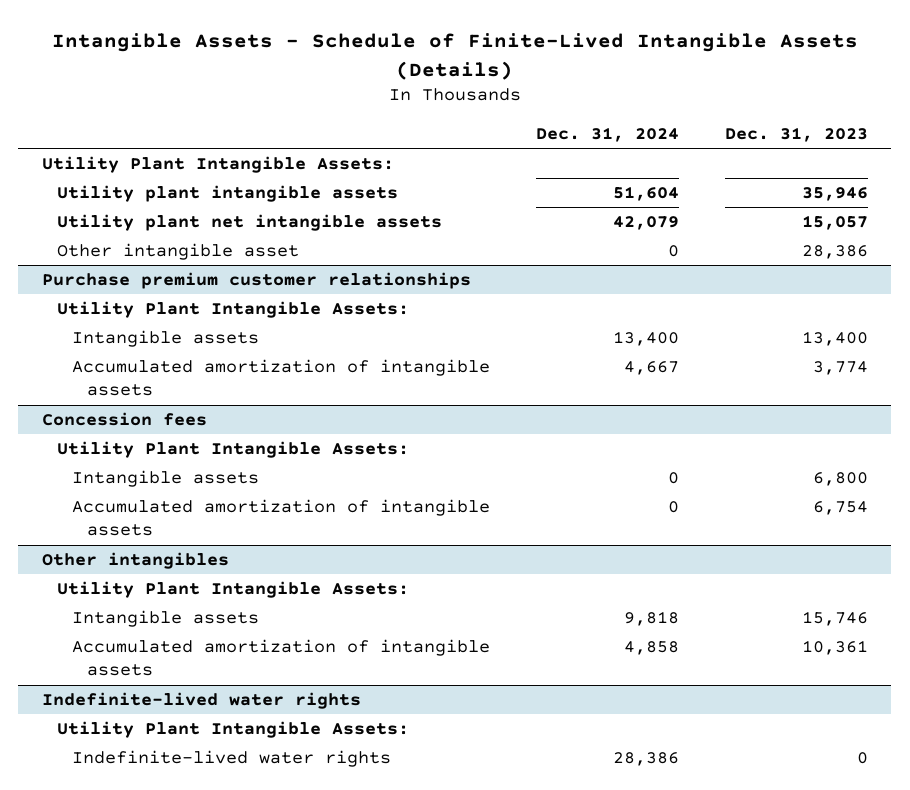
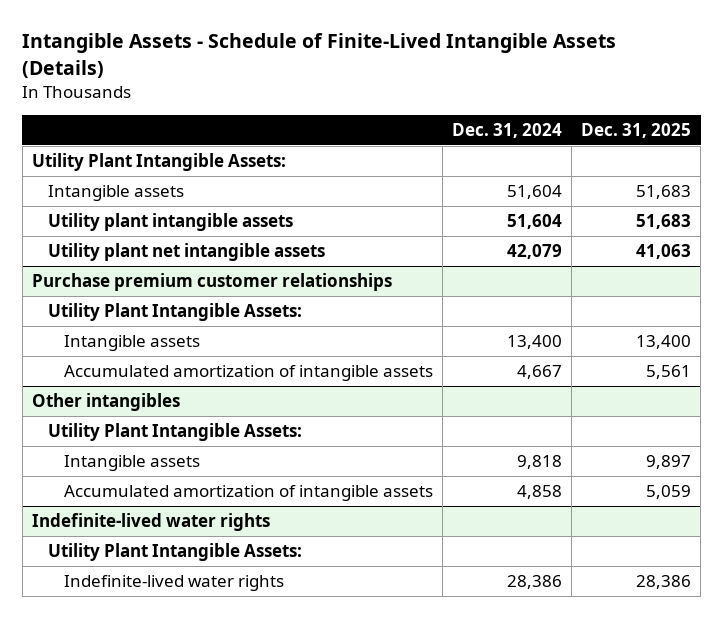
- | Dec. 31, 2024 | Dec. 31, 2023
+ | Dec. 31, 2024 | Dec. 31, 2025
+ Intangible assets | 51,604 | 51,683
- Other intangible asset | 0 | 28,386
- Concession fees
- Utility Plant Intangible Assets:
- Intangible assets | 0 | 6,800
- Accumulated amortization of intangible assets | 0 | 6,754

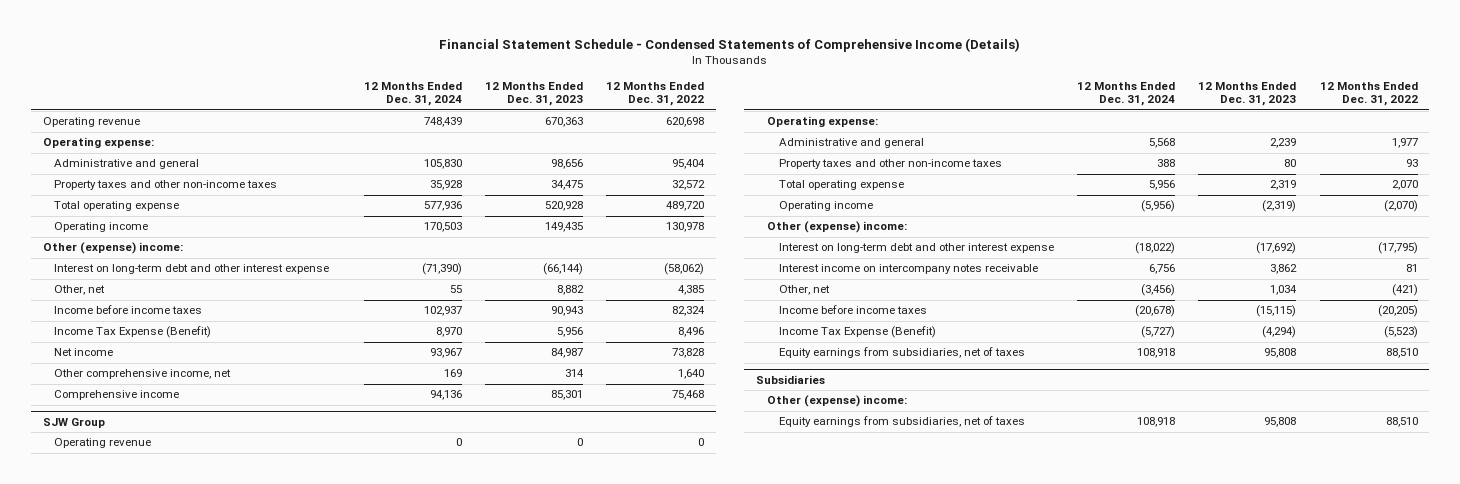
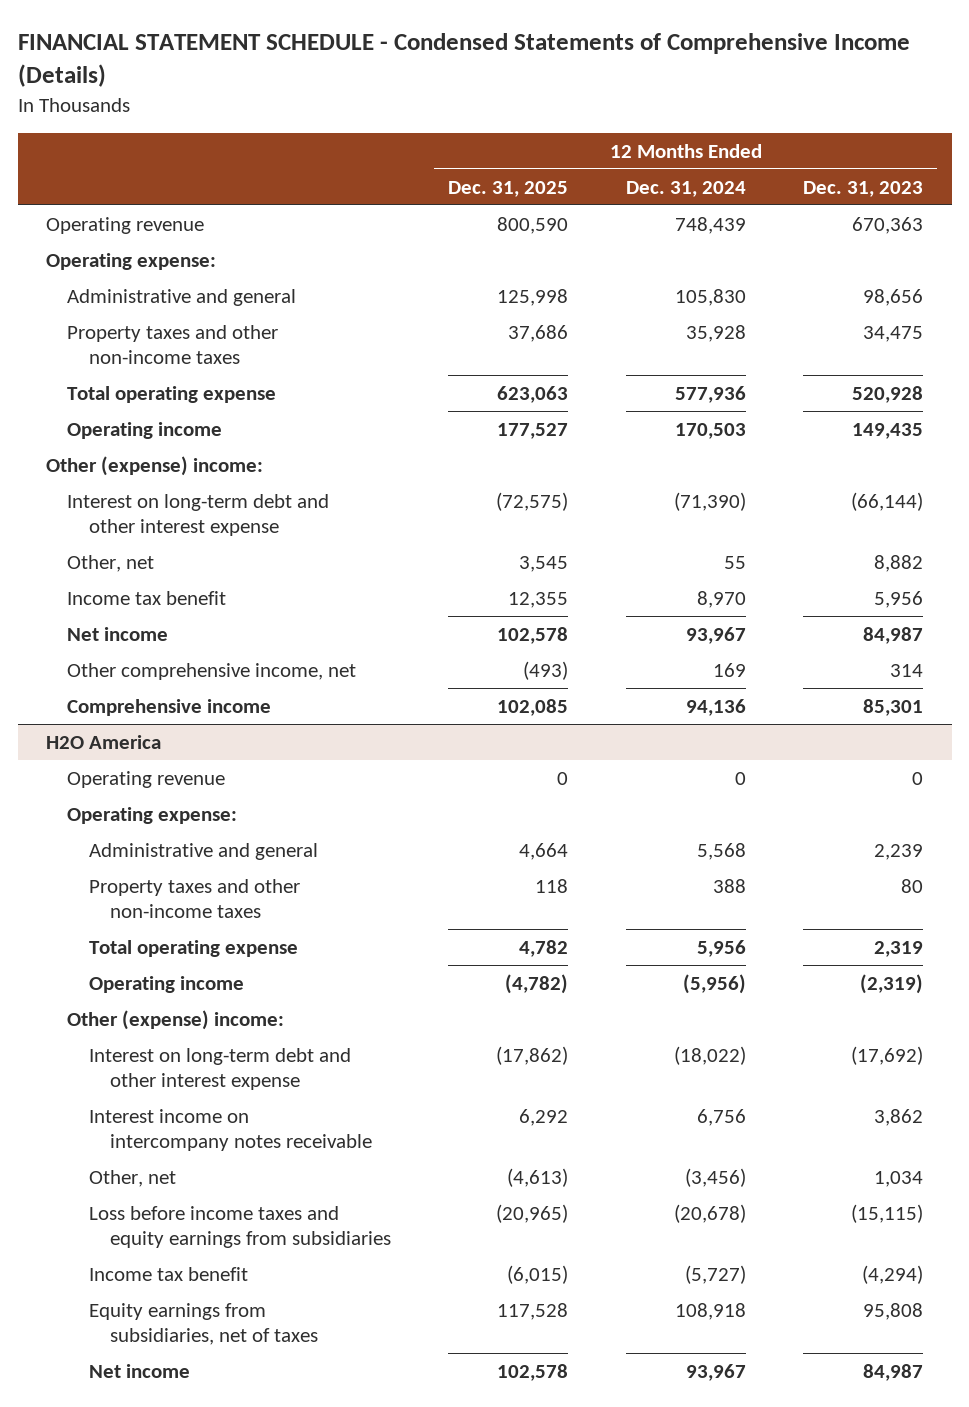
- Financial Statement Schedule - Condensed Statements of Comprehensive Income (Details)
+ FINANCIAL STATEMENT SCHEDULE - Condensed Statements of Comprehensive Income (Details)
- | 12 Months Ended Dec. 31, 2024 | 12 Months Ended Dec. 31, 2023 | 12 Months Ended Dec. 31, 2022
+ | 12 Months Ended Dec. 31, 2025 | 12 Months Ended Dec. 31, 2024 | 12 Months Ended Dec. 31, 2023
- Income before income taxes | 102,937 | 90,943 | 82,324
- Income Tax Expense (Benefit) | 8,970 | 5,956 | 8,496
+ Income tax benefit | 12,355 | 8,970 | 5,956
- SJW Group
+ H2O America
- Income before income taxes | (20,678) | (15,115) | (20,205)
- Income Tax Expense (Benefit) | (5,727) | (4,294) | (5,523)
- Equity earnings from subsidiaries, net of taxes | 108,918 | 95,808 | 88,510
- Subsidiaries
- Other (expense) income:
+ Loss before income taxes and equity earnings from subsidiaries | (20,965) | (20,678) | (15,115)
+ Income tax benefit | (6,015) | (5,727) | (4,294)
+ Net income | 102,578 | 93,967 | 84,987

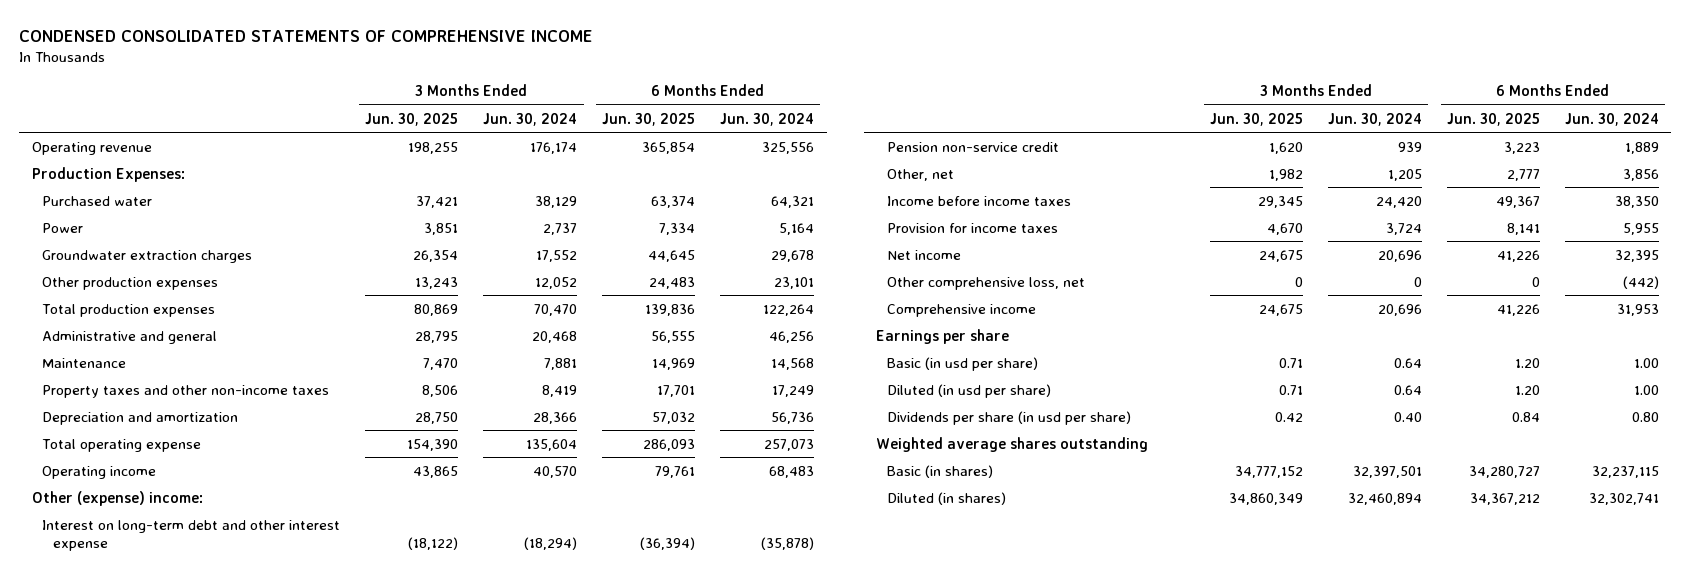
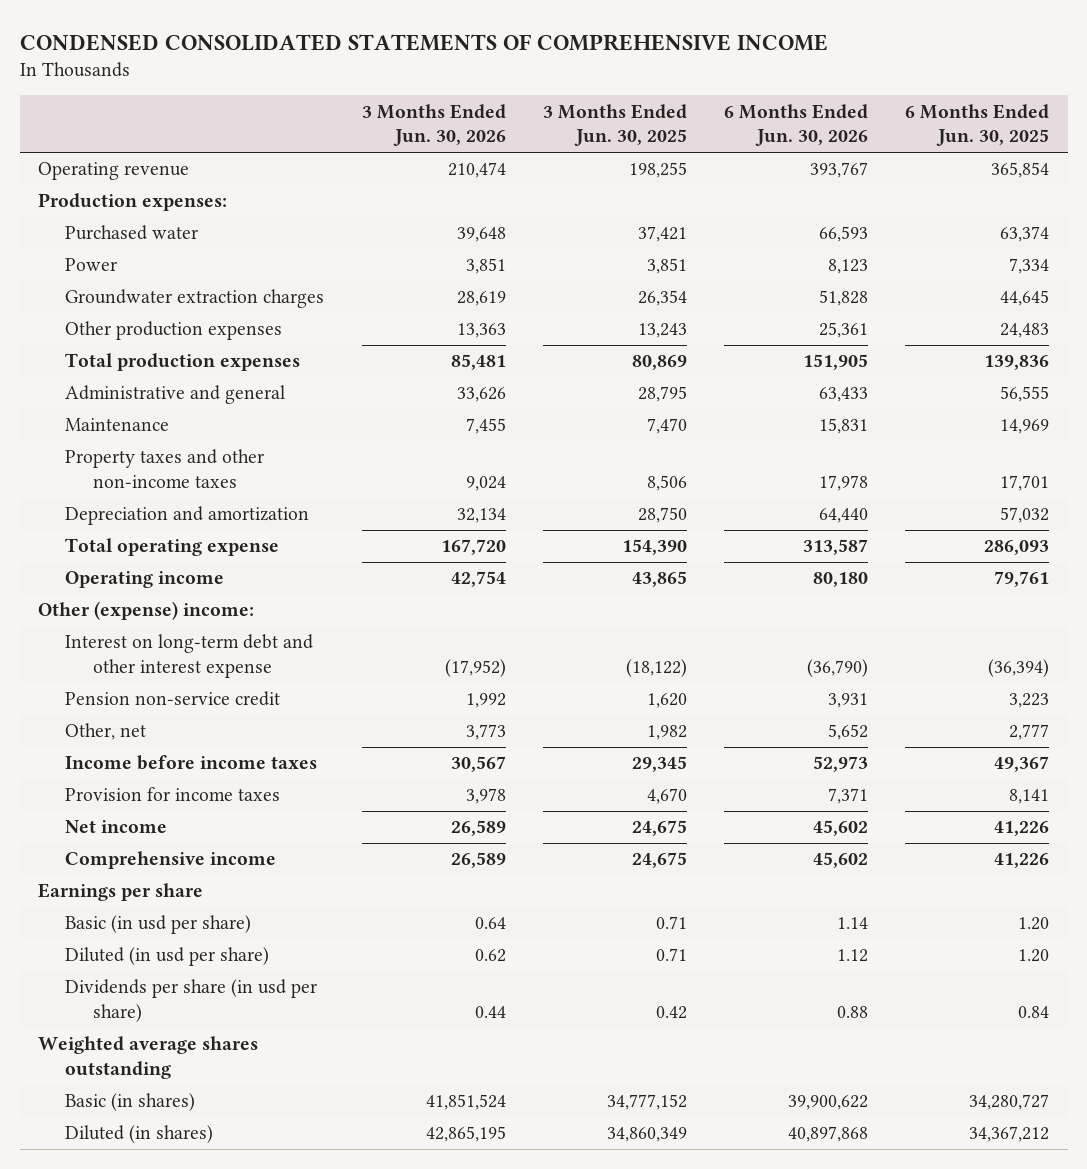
- | 3 Months Ended Jun. 30, 2025 | 3 Months Ended Jun. 30, 2024 | 6 Months Ended Jun. 30, 2025 | 6 Months Ended Jun. 30, 2024
+ | 3 Months Ended Jun. 30, 2026 | 3 Months Ended Jun. 30, 2025 | 6 Months Ended Jun. 30, 2026 | 6 Months Ended Jun. 30, 2025
- Production Expenses:
+ Production expenses:
- Other comprehensive loss, net | 0 | 0 | 0 | (442)

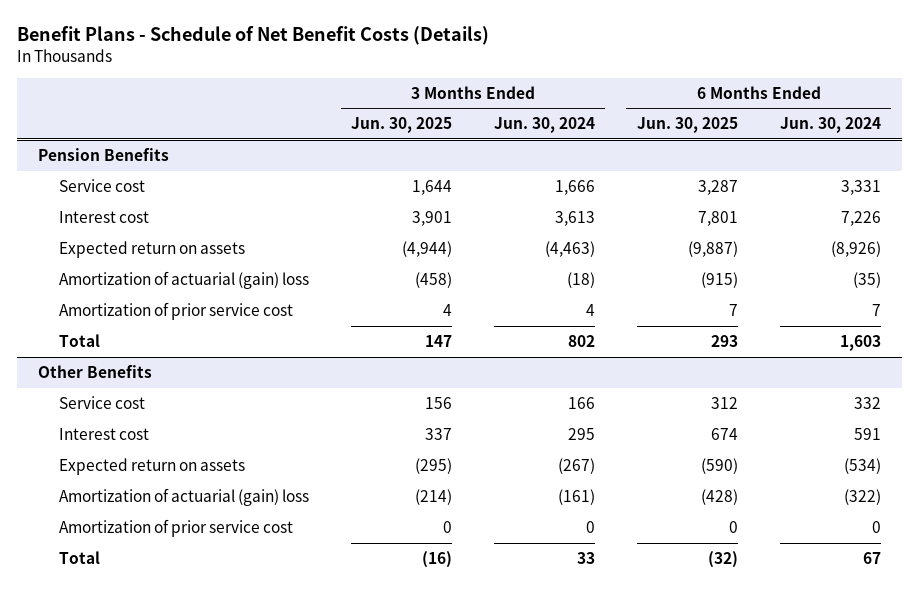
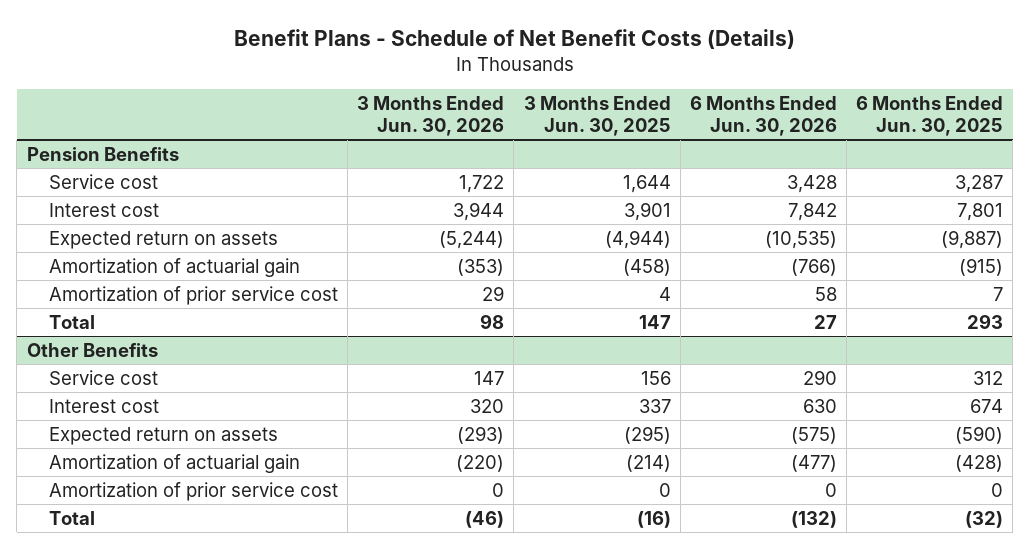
- | 3 Months Ended Jun. 30, 2025 | 3 Months Ended Jun. 30, 2024 | 6 Months Ended Jun. 30, 2025 | 6 Months Ended Jun. 30, 2024
+ | 3 Months Ended Jun. 30, 2026 | 3 Months Ended Jun. 30, 2025 | 6 Months Ended Jun. 30, 2026 | 6 Months Ended Jun. 30, 2025
@ Pension Benefits
- Amortization of actuarial (gain) loss | (458) | (18) | (915) | (35)
+ Amortization of actuarial gain | (353) | (458) | (766) | (915)
@ Other Benefits
- Amortization of actuarial (gain) loss | (214) | (161) | (428) | (322)
+ Amortization of actuarial gain | (220) | (214) | (477) | (428)

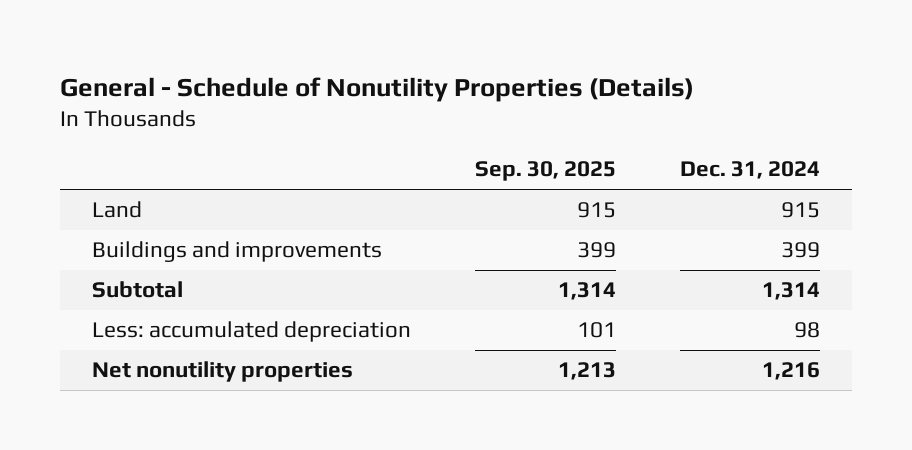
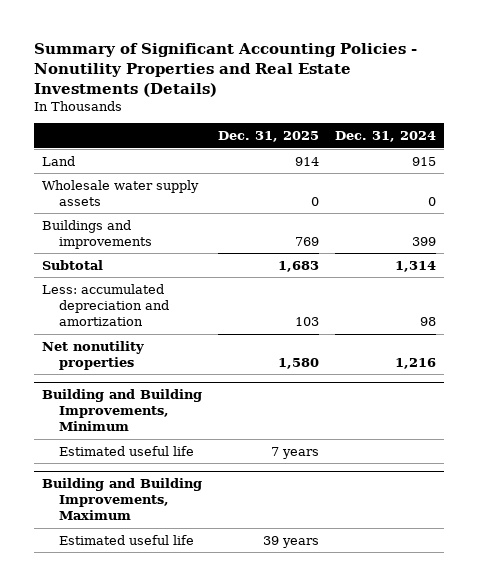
- General - Schedule of Nonutility Properties (Details)
+ Summary of Significant Accounting Policies - Nonutility Properties and Real Estate Investments (Details)
- | Sep. 30, 2025 | Dec. 31, 2024
+ | Dec. 31, 2025 | Dec. 31, 2024
+ Wholesale water supply assets | 0 | 0
- Less: accumulated depreciation | 101 | 98
+ Less: accumulated depreciation and amortization | 103 | 98
+ Building and Building Improvements, Minimum
+ Estimated useful life | 7 years |
+ Building and Building Improvements, Maximum
+ Estimated useful life | 39 years |

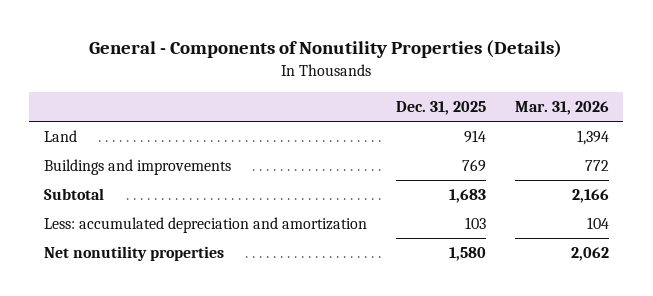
- Summary of Significant Accounting Policies - Nonutility Properties and Real Estate Investments (Details)
+ General - Components of Nonutility Properties (Details)
- | Dec. 31, 2025 | Dec. 31, 2024
+ | Dec. 31, 2025 | Mar. 31, 2026
- Wholesale water supply assets | 0 | 0
- Building and Building Improvements, Minimum
- Estimated useful life | 7 years |
- Building and Building Improvements, Maximum
- Estimated useful life | 39 years |

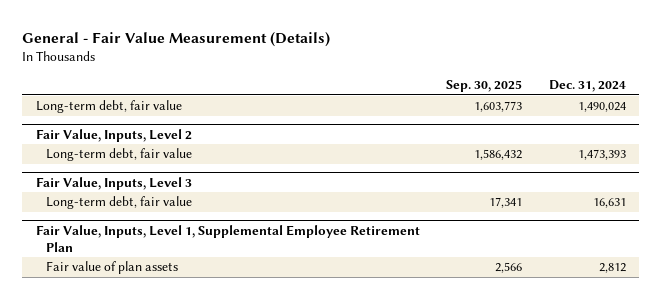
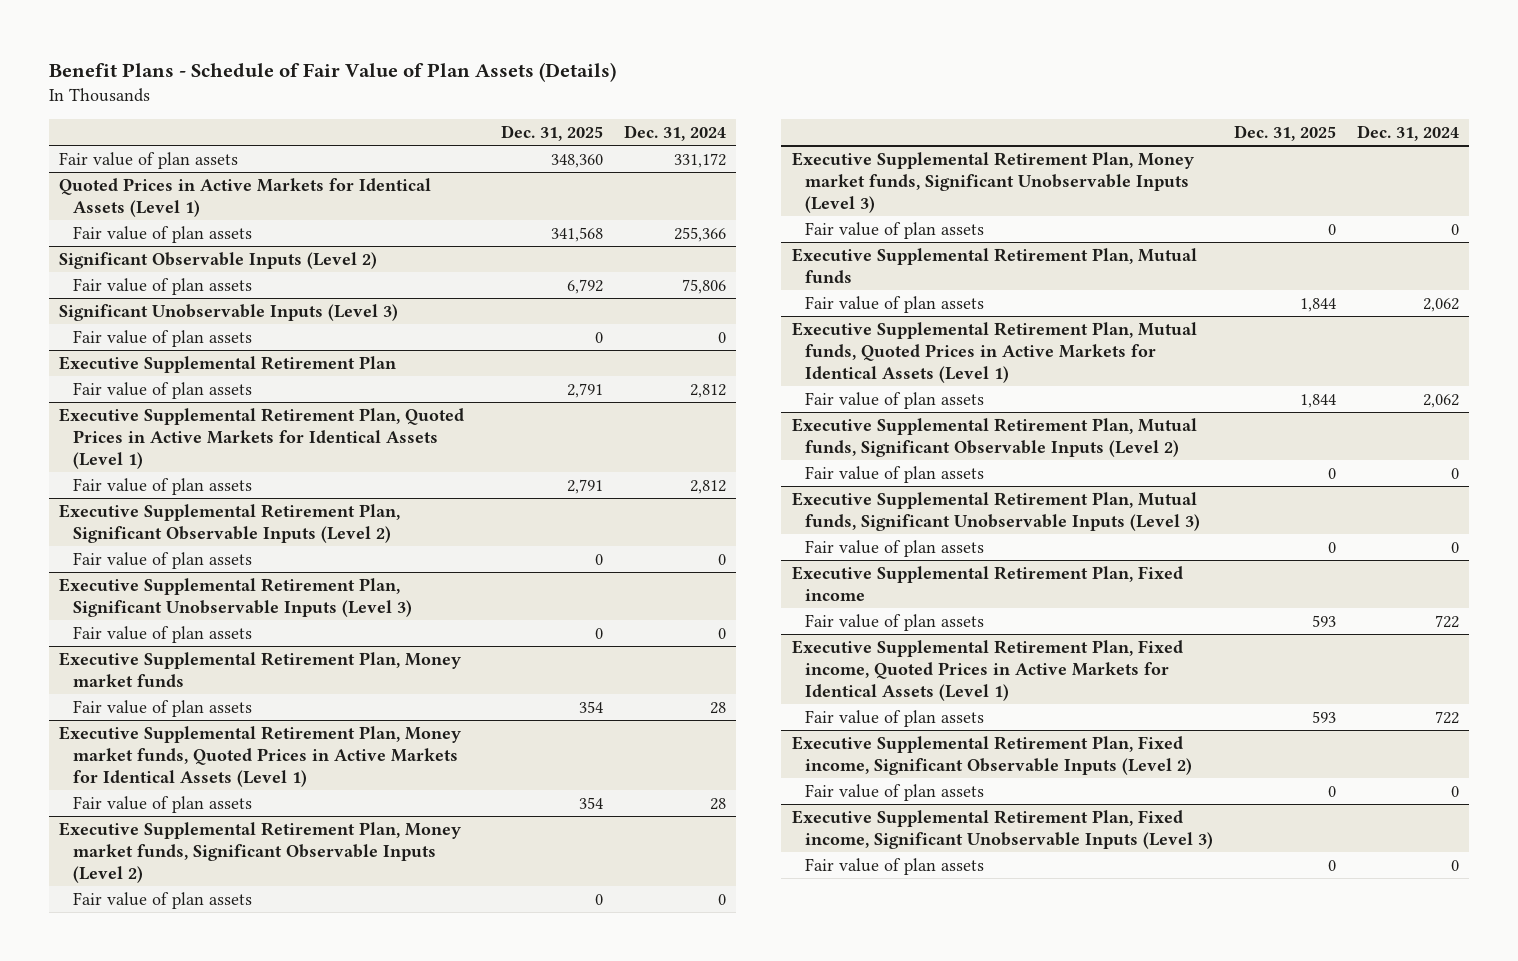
- General - Fair Value Measurement (Details)
+ Benefit Plans - Schedule of Fair Value of Plan Assets (Details)
- | Sep. 30, 2025 | Dec. 31, 2024
+ | Dec. 31, 2025 | Dec. 31, 2024
- Long-term debt, fair value | 1,603,773 | 1,490,024
- Fair Value, Inputs, Level 2
- Long-term debt, fair value | 1,586,432 | 1,473,393
- Fair Value, Inputs, Level 3
- Long-term debt, fair value | 17,341 | 16,631
- Fair Value, Inputs, Level 1, Supplemental Employee Retirement Plan
+ Fair value of plan assets | 348,360 | 331,172
+ Quoted Prices in Active Markets for Identical Assets (Level 1)
+ Fair value of plan assets | 341,568 | 255,366
+ Significant Observable Inputs (Level 2)
+ Fair value of plan assets | 6,792 | 75,806
+ Significant Unobservable Inputs (Level 3)
+ Fair value of plan assets | 0 | 0
+ Executive Supplemental Retirement Plan
+ Executive Supplemental Retirement Plan, Quoted Prices in Active Markets for Identical Assets (Level 1)
+ Fair value of plan assets | 2,791 | 2,812
+ Executive Supplemental Retirement Plan, Significant Observable Inputs (Level 2)
+ Fair value of plan assets | 0 | 0
+ Executive Supplemental Retirement Plan, Significant Unobservable Inputs (Level 3)
+ Fair value of plan assets | 0 | 0
+ Executive Supplemental Retirement Plan, Money market funds
+ Fair value of plan assets | 354 | 28
+ Executive Supplemental Retirement Plan, Money market funds, Quoted Prices in Active Markets for Identical Assets (Level 1)
+ Fair value of plan assets | 354 | 28
+ Executive Supplemental Retirement Plan, Money market funds, Significant Observable Inputs (Level 2)
+ Fair value of plan assets | 0 | 0
+ Executive Supplemental Retirement Plan, Money market funds, Significant Unobservable Inputs (Level 3)
+ Fair value of plan assets | 0 | 0
+ Executive Supplemental Retirement Plan, Mutual funds
+ Fair value of plan assets | 1,844 | 2,062
+ Executive Supplemental Retirement Plan, Mutual funds, Quoted Prices in Active Markets for Identical Assets (Level 1)
+ Fair value of plan assets | 1,844 | 2,062
+ Executive Supplemental Retirement Plan, Mutual funds, Significant Observable Inputs (Level 2)
+ Fair value of plan assets | 0 | 0
+ Executive Supplemental Retirement Plan, Mutual funds, Significant Unobservable Inputs (Level 3)
+ Fair value of plan assets | 0 | 0
+ Executive Supplemental Retirement Plan, Fixed income
+ Fair value of plan assets | 593 | 722
+ Executive Supplemental Retirement Plan, Fixed income, Quoted Prices in Active Markets for Identical Assets (Level 1)
+ Fair value of plan assets | 593 | 722
+ Executive Supplemental Retirement Plan, Fixed income, Significant Observable Inputs (Level 2)
+ Fair value of plan assets | 0 | 0
+ Executive Supplemental Retirement Plan, Fixed income, Significant Unobservable Inputs (Level 3)
+ Fair value of plan assets | 0 | 0

